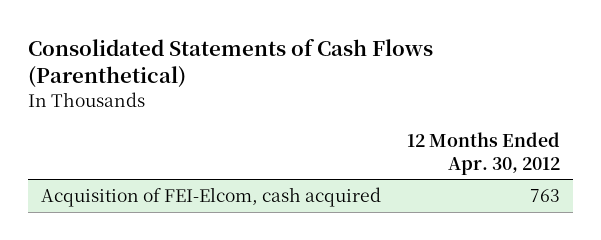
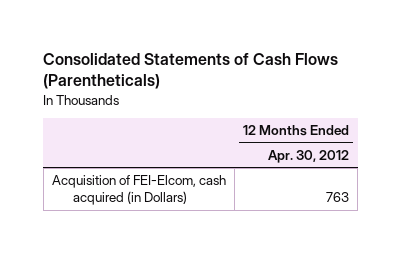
- Consolidated Statements of Cash Flows (Parenthetical)
+ Consolidated Statements of Cash Flows (Parentheticals)
- Acquisition of FEI-Elcom, cash acquired | 763
+ Acquisition of FEI-Elcom, cash acquired (in Dollars) | 763

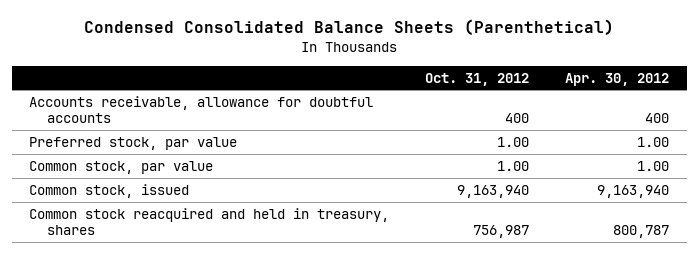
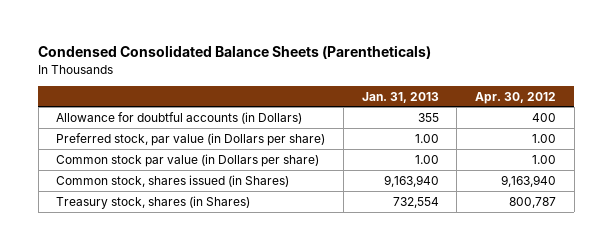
- Condensed Consolidated Balance Sheets (Parenthetical)
+ Condensed Consolidated Balance Sheets (Parentheticals)
- | Oct. 31, 2012 | Apr. 30, 2012
+ | Jan. 31, 2013 | Apr. 30, 2012
- Accounts receivable, allowance for doubtful accounts | 400 | 400
- Preferred stock, par value | 1.00 | 1.00
- Common stock, par value | 1.00 | 1.00
- Common stock, issued | 9,163,940 | 9,163,940
- Common stock reacquired and held in treasury, shares | 756,987 | 800,787
+ Allowance for doubtful accounts (in Dollars) | 355 | 400
+ Preferred stock, par value (in Dollars per share) | 1.00 | 1.00
+ Common stock par value (in Dollars per share) | 1.00 | 1.00
+ Common stock, shares issued (in Shares) | 9,163,940 | 9,163,940
+ Treasury stock, shares (in Shares) | 732,554 | 800,787

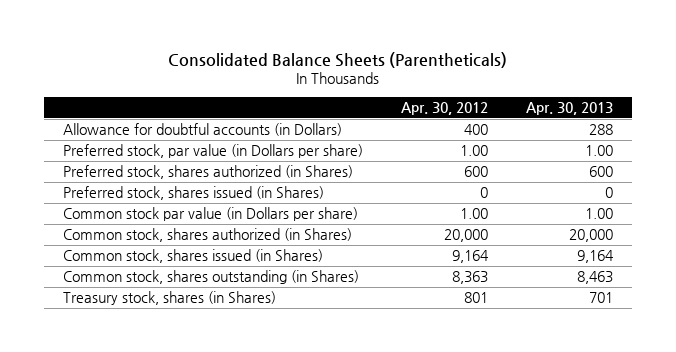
- Condensed Consolidated Balance Sheets (Parentheticals)
+ Consolidated Balance Sheets (Parentheticals)
- | Jan. 31, 2013 | Apr. 30, 2012
+ | Apr. 30, 2012 | Apr. 30, 2013
+ Preferred stock, shares authorized (in Shares) | 600 | 600
+ Preferred stock, shares issued (in Shares) | 0 | 0
- Common stock, shares issued (in Shares) | 9,163,940 | 9,163,940
- Treasury stock, shares (in Shares) | 732,554 | 800,787
+ Common stock, shares authorized (in Shares) | 20,000 | 20,000
+ Common stock, shares issued (in Shares) | 9,164 | 9,164
+ Common stock, shares outstanding (in Shares) | 8,363 | 8,463
+ Treasury stock, shares (in Shares) | 801 | 701

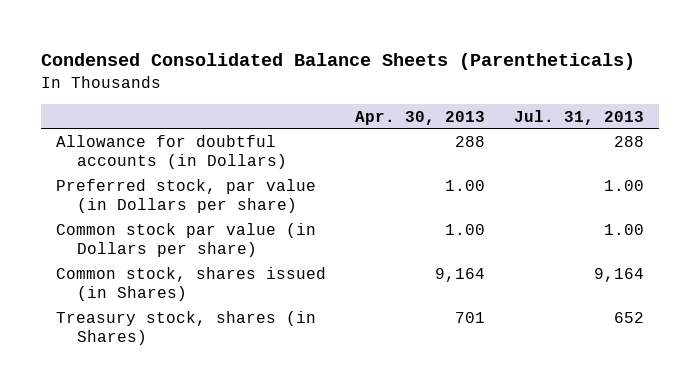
- Consolidated Balance Sheets (Parentheticals)
+ Condensed Consolidated Balance Sheets (Parentheticals)
- | Apr. 30, 2012 | Apr. 30, 2013
+ | Apr. 30, 2013 | Jul. 31, 2013
- Preferred stock, shares authorized (in Shares) | 600 | 600
- Preferred stock, shares issued (in Shares) | 0 | 0
- Common stock, shares authorized (in Shares) | 20,000 | 20,000
- Common stock, shares outstanding (in Shares) | 8,363 | 8,463

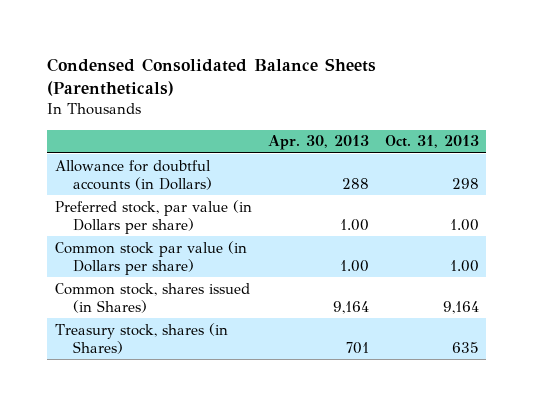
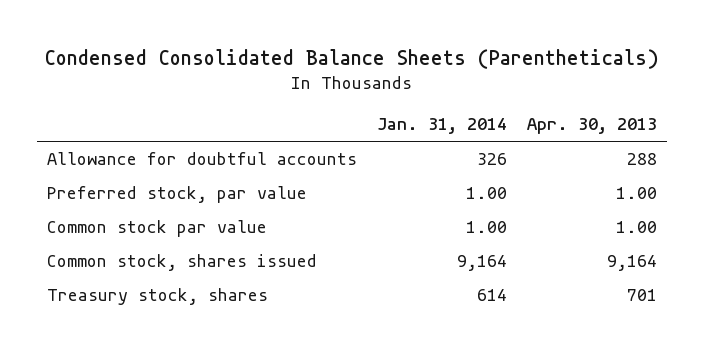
- | Apr. 30, 2013 | Oct. 31, 2013
+ | Jan. 31, 2014 | Apr. 30, 2013
- Allowance for doubtful accounts (in Dollars) | 288 | 298
- Preferred stock, par value (in Dollars per share) | 1.00 | 1.00
- Common stock par value (in Dollars per share) | 1.00 | 1.00
- Common stock, shares issued (in Shares) | 9,164 | 9,164
- Treasury stock, shares (in Shares) | 701 | 635
+ Allowance for doubtful accounts | 326 | 288
+ Preferred stock, par value | 1.00 | 1.00
+ Common stock par value | 1.00 | 1.00
+ Common stock, shares issued | 9,164 | 9,164
+ Treasury stock, shares | 614 | 701

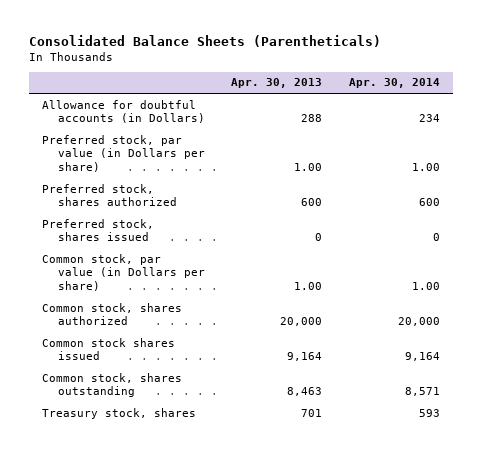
- Condensed Consolidated Balance Sheets (Parentheticals)
+ Consolidated Balance Sheets (Parentheticals)
- | Jan. 31, 2014 | Apr. 30, 2013
+ | Apr. 30, 2013 | Apr. 30, 2014
- Allowance for doubtful accounts | 326 | 288
- Preferred stock, par value | 1.00 | 1.00
- Common stock par value | 1.00 | 1.00
- Common stock, shares issued | 9,164 | 9,164
+ Allowance for doubtful accounts (in Dollars) | 288 | 234
+ Preferred stock, par value (in Dollars per share) | 1.00 | 1.00
+ Preferred stock, shares authorized | 600 | 600
+ Preferred stock, shares issued | 0 | 0
+ Common stock, par value (in Dollars per share) | 1.00 | 1.00
+ Common stock, shares authorized | 20,000 | 20,000
+ Common stock shares issued | 9,164 | 9,164
+ Common stock, shares outstanding | 8,463 | 8,571

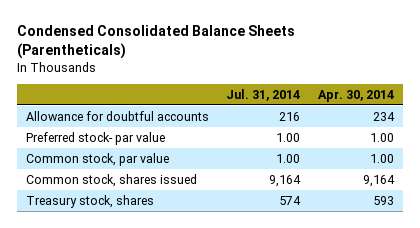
- Consolidated Balance Sheets (Parentheticals)
+ Condensed Consolidated Balance Sheets (Parentheticals)
- | Apr. 30, 2013 | Apr. 30, 2014
+ | Jul. 31, 2014 | Apr. 30, 2014
- Allowance for doubtful accounts (in Dollars) | 288 | 234
- Preferred stock, par value (in Dollars per share) | 1.00 | 1.00
- Preferred stock, shares authorized | 600 | 600
- Preferred stock, shares issued | 0 | 0
- Common stock, par value (in Dollars per share) | 1.00 | 1.00
- Common stock, shares authorized | 20,000 | 20,000
- Common stock shares issued | 9,164 | 9,164
- Common stock, shares outstanding | 8,463 | 8,571
+ Allowance for doubtful accounts | 216 | 234
+ Preferred stock- par value | 1.00 | 1.00
+ Common stock, par value | 1.00 | 1.00
+ Common stock, shares issued | 9,164 | 9,164

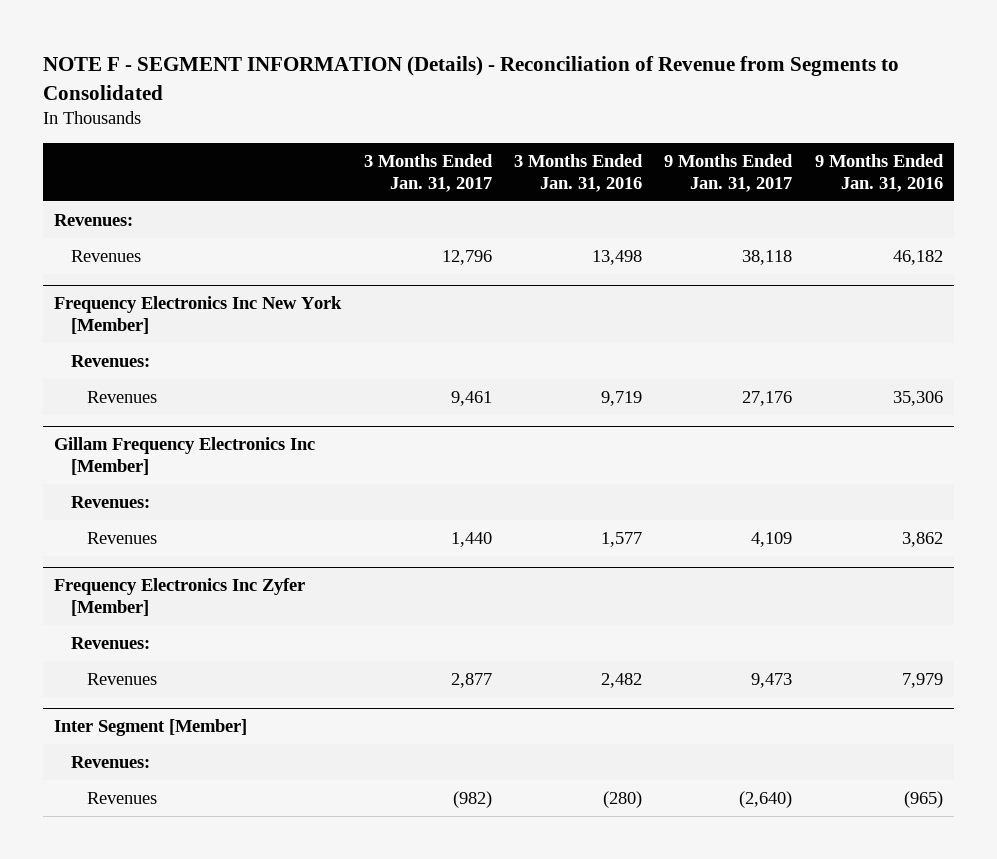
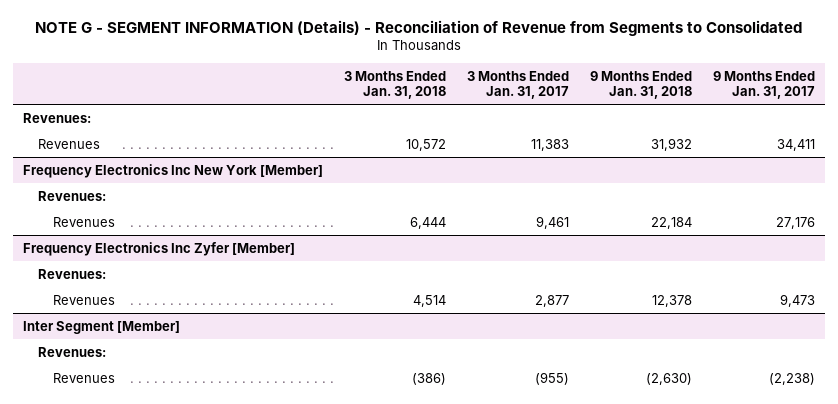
- NOTE F - SEGMENT INFORMATION (Details) - Reconciliation of Revenue from Segments to Consolidated
+ NOTE G - SEGMENT INFORMATION (Details) - Reconciliation of Revenue from Segments to Consolidated
- | 3 Months Ended Jan. 31, 2017 | 3 Months Ended Jan. 31, 2016 | 9 Months Ended Jan. 31, 2017 | 9 Months Ended Jan. 31, 2016
+ | 3 Months Ended Jan. 31, 2018 | 3 Months Ended Jan. 31, 2017 | 9 Months Ended Jan. 31, 2018 | 9 Months Ended Jan. 31, 2017
- Revenues | 12,796 | 13,498 | 38,118 | 46,182
+ Revenues | 10,572 | 11,383 | 31,932 | 34,411
- Gillam Frequency Electronics Inc [Member]
- Revenues:
- Revenues | 1,440 | 1,577 | 4,109 | 3,862
@ Inter Segment [Member]
- Revenues | (982) | (280) | (2,640) | (965)
+ Revenues | (386) | (955) | (2,630) | (2,238)

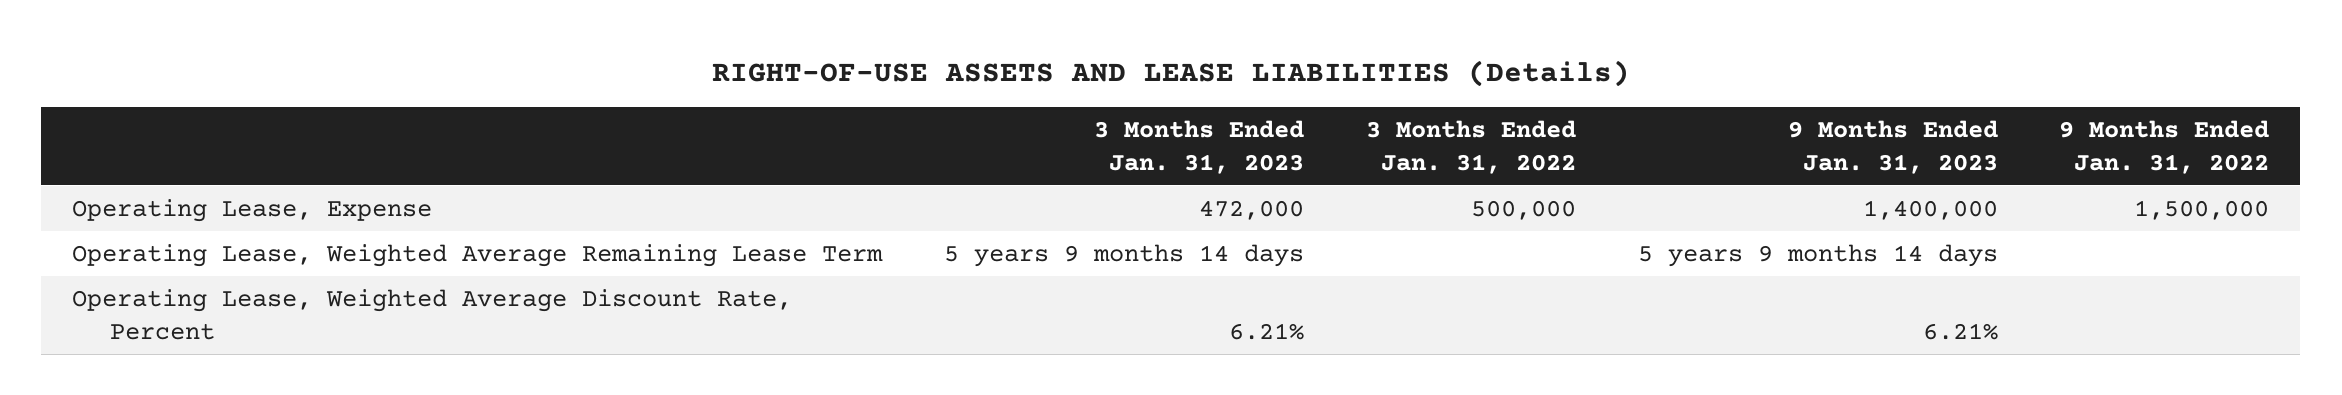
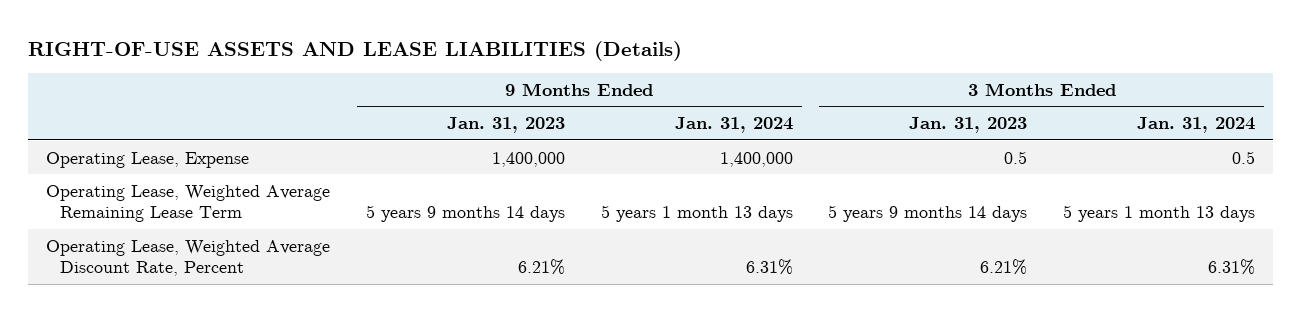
- | 3 Months Ended Jan. 31, 2023 | 3 Months Ended Jan. 31, 2022 | 9 Months Ended Jan. 31, 2023 | 9 Months Ended Jan. 31, 2022
+ | 9 Months Ended Jan. 31, 2023 | 9 Months Ended Jan. 31, 2024 | 3 Months Ended Jan. 31, 2023 | 3 Months Ended Jan. 31, 2024
- Operating Lease, Expense | 472,000 | 500,000 | 1,400,000 | 1,500,000
+ Operating Lease, Expense | 1,400,000 | 1,400,000 | 0.5 | 0.5

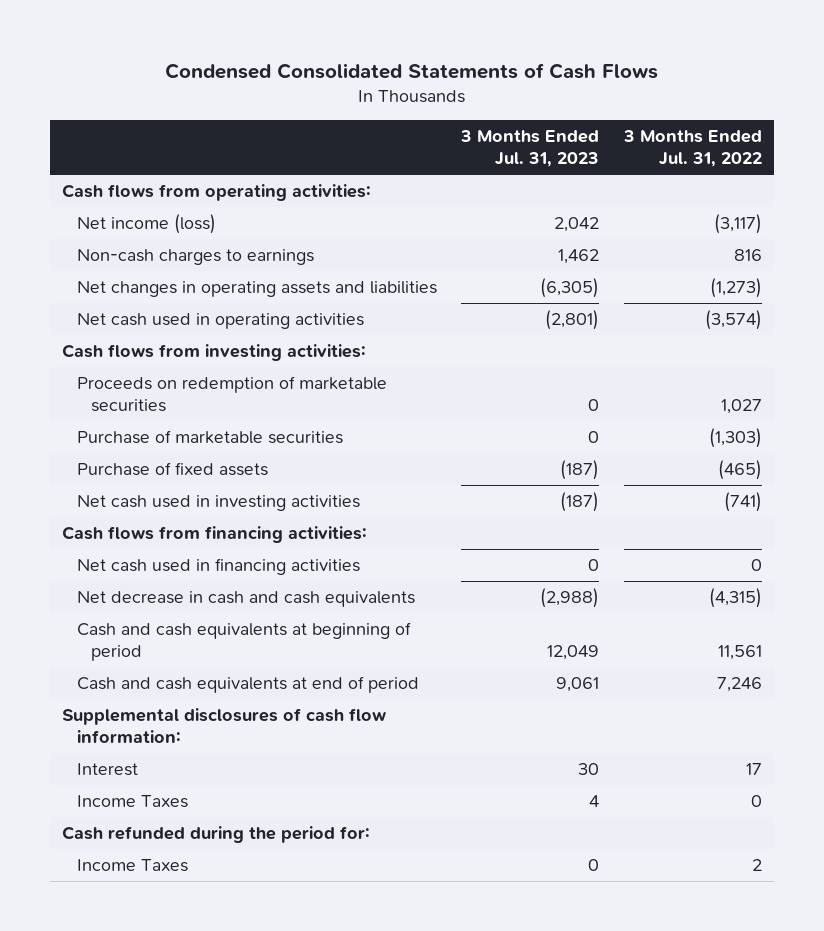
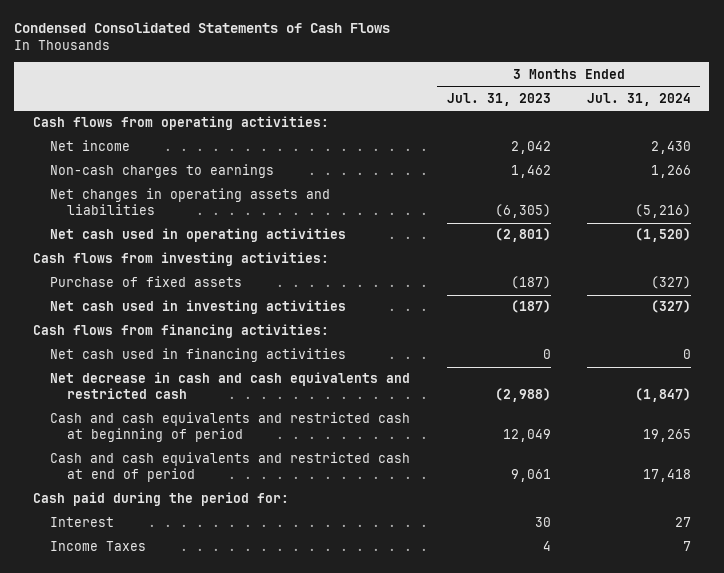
- | 3 Months Ended Jul. 31, 2023 | 3 Months Ended Jul. 31, 2022
+ | 3 Months Ended Jul. 31, 2023 | 3 Months Ended Jul. 31, 2024
- Net income (loss) | 2,042 | (3,117)
+ Net income | 2,042 | 2,430
- Proceeds on redemption of marketable securities | 0 | 1,027
- Purchase of marketable securities | 0 | (1,303)
- Net decrease in cash and cash equivalents | (2,988) | (4,315)
- Cash and cash equivalents at beginning of period | 12,049 | 11,561
- Cash and cash equivalents at end of period | 9,061 | 7,246
- Supplemental disclosures of cash flow information:
+ Net decrease in cash and cash equivalents and restricted cash | (2,988) | (1,847)
+ Cash and cash equivalents and restricted cash at beginning of period | 12,049 | 19,265
+ Cash and cash equivalents and restricted cash at end of period | 9,061 | 17,418
+ Cash paid during the period for:
- Cash refunded during the period for:
- Income Taxes | 0 | 2

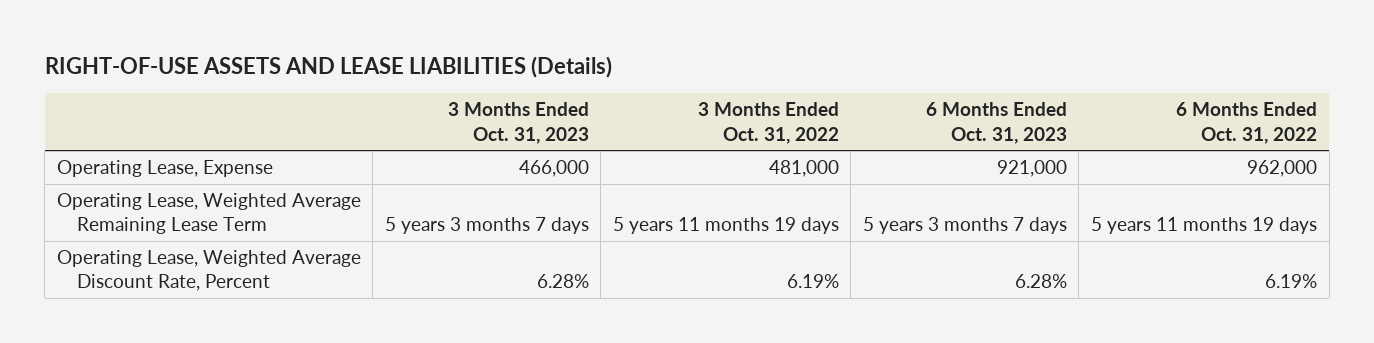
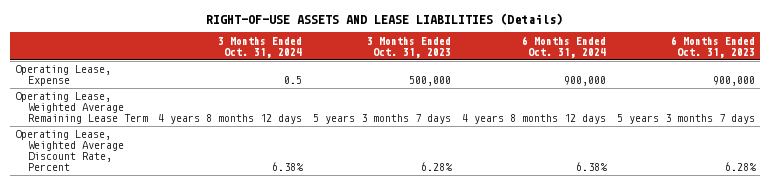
- | 3 Months Ended Oct. 31, 2023 | 3 Months Ended Oct. 31, 2022 | 6 Months Ended Oct. 31, 2023 | 6 Months Ended Oct. 31, 2022
+ | 3 Months Ended Oct. 31, 2024 | 3 Months Ended Oct. 31, 2023 | 6 Months Ended Oct. 31, 2024 | 6 Months Ended Oct. 31, 2023
- Operating Lease, Expense | 466,000 | 481,000 | 921,000 | 962,000
+ Operating Lease, Expense | 0.5 | 500,000 | 900,000 | 900,000

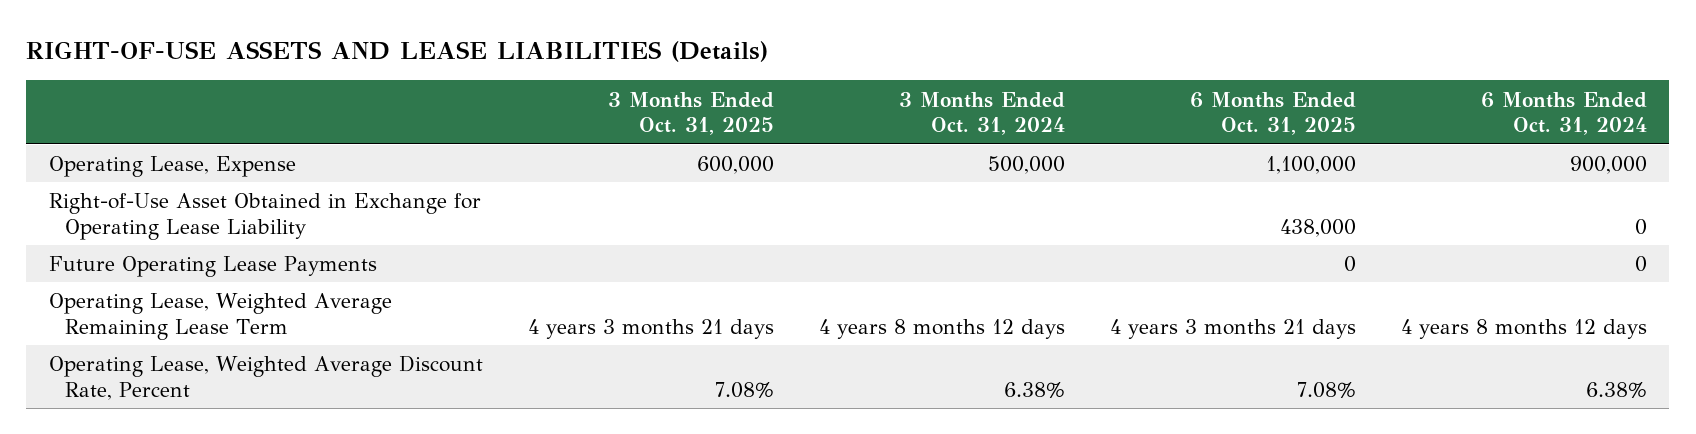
- | 3 Months Ended Oct. 31, 2024 | 3 Months Ended Oct. 31, 2023 | 6 Months Ended Oct. 31, 2024 | 6 Months Ended Oct. 31, 2023
+ | 3 Months Ended Oct. 31, 2025 | 3 Months Ended Oct. 31, 2024 | 6 Months Ended Oct. 31, 2025 | 6 Months Ended Oct. 31, 2024
- Operating Lease, Expense | 0.5 | 500,000 | 900,000 | 900,000
+ Operating Lease, Expense | 600,000 | 500,000 | 1,100,000 | 900,000
+ Right-of-Use Asset Obtained in Exchange for Operating Lease Liability | | | 438,000 | 0
+ Future Operating Lease Payments | | | 0 | 0

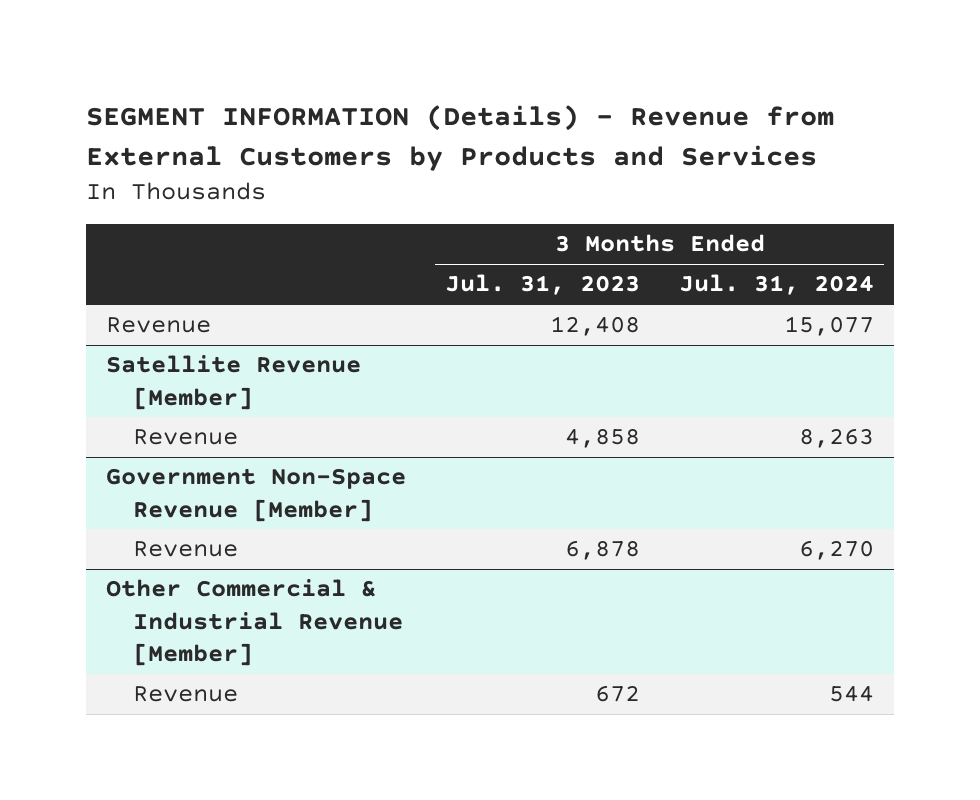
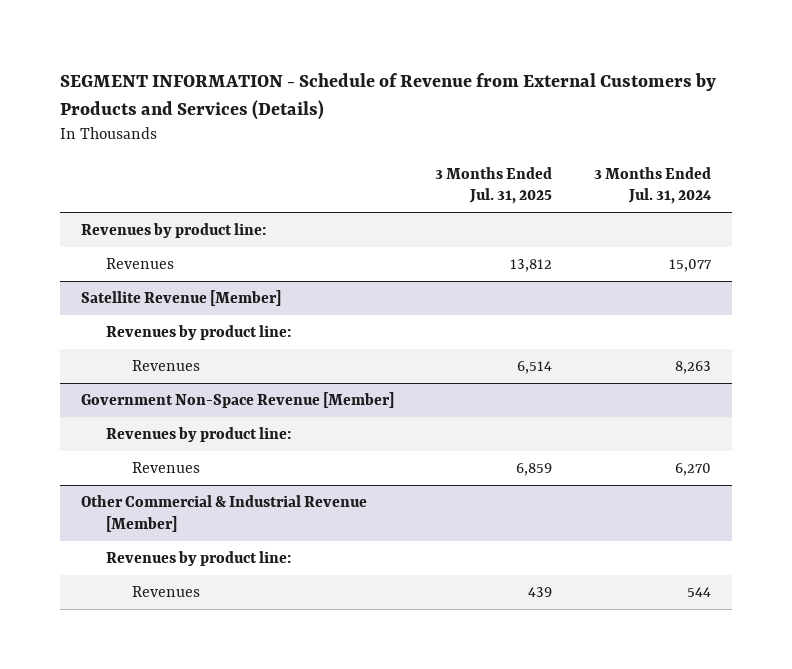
- SEGMENT INFORMATION (Details) - Revenue from External Customers by Products and Services
+ SEGMENT INFORMATION - Schedule of Revenue from External Customers by Products and Services (Details)
- | 3 Months Ended Jul. 31, 2023 | 3 Months Ended Jul. 31, 2024
+ | 3 Months Ended Jul. 31, 2025 | 3 Months Ended Jul. 31, 2024
- Revenue | 12,408 | 15,077
+ Revenues by product line:
+ Revenues | 13,812 | 15,077
@ Satellite Revenue [Member]
- Revenue | 4,858 | 8,263
+ Revenues by product line:
+ Revenues | 6,514 | 8,263
@ Government Non-Space Revenue [Member]
- Revenue | 6,878 | 6,270
+ Revenues by product line:
+ Revenues | 6,859 | 6,270
@ Other Commercial & Industrial Revenue [Member]
- Revenue | 672 | 544
+ Revenues by product line:
+ Revenues | 439 | 544

